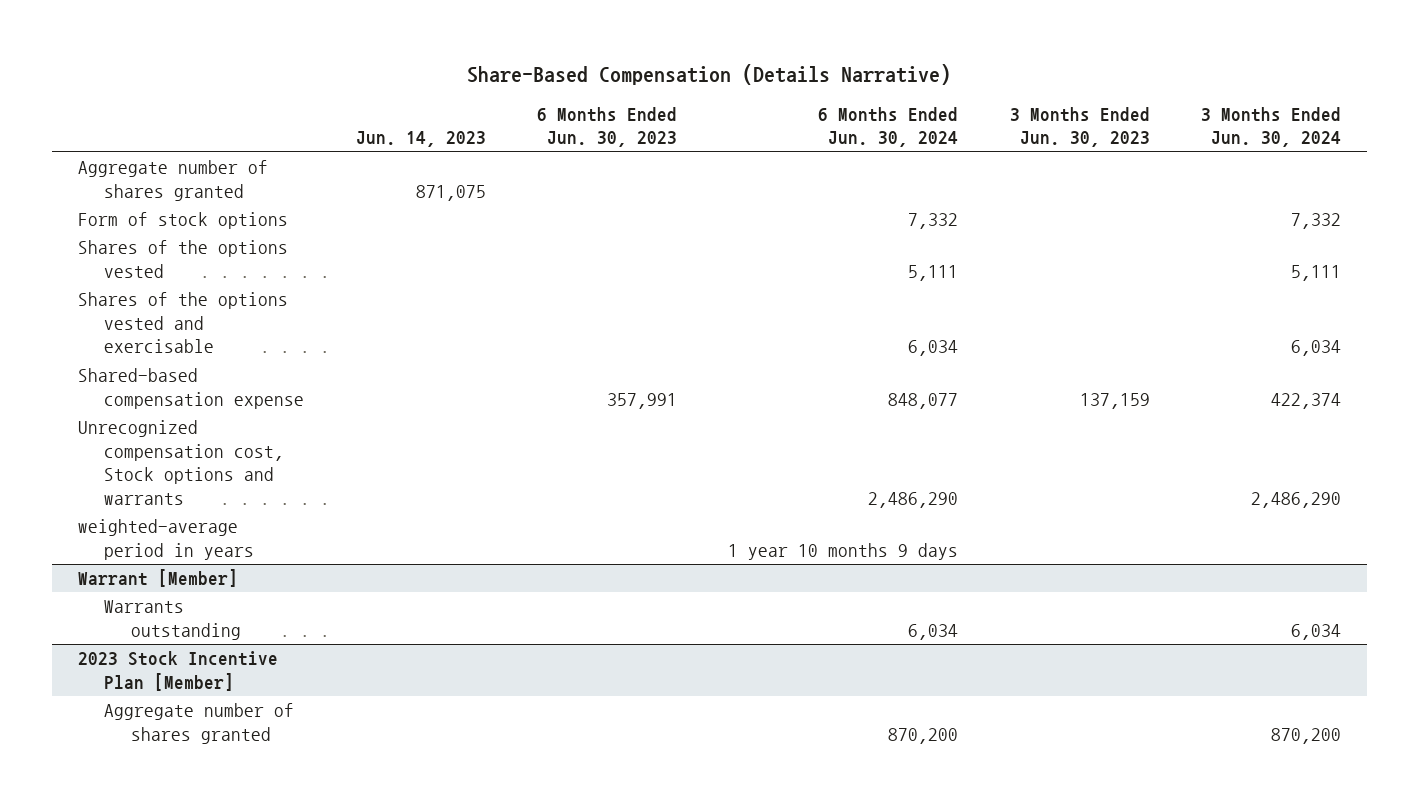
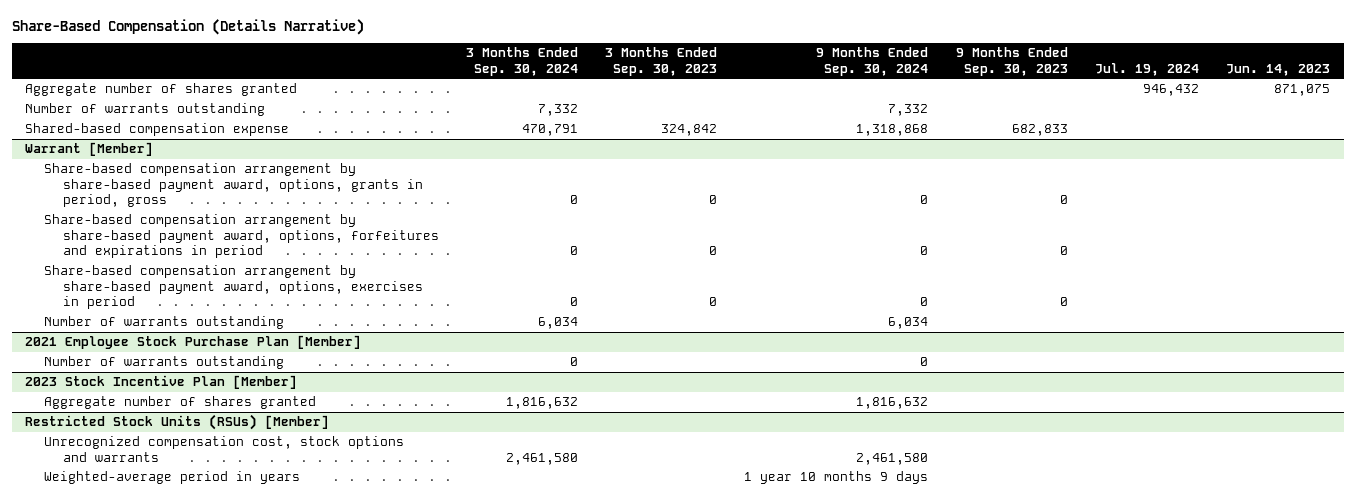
- | Jun. 14, 2023 | 6 Months Ended Jun. 30, 2023 | 6 Months Ended Jun. 30, 2024 | 3 Months Ended Jun. 30, 2023 | 3 Months Ended Jun. 30, 2024
+ | 3 Months Ended Sep. 30, 2024 | 3 Months Ended Sep. 30, 2023 | 9 Months Ended Sep. 30, 2024 | 9 Months Ended Sep. 30, 2023 | Jul. 19, 2024 | Jun. 14, 2023
- Form of stock options | | | 7,332 | | 7,332
- Shares of the options vested | | | 5,111 | | 5,111
- Shares of the options vested and exercisable | | | 6,034 | | 6,034
+ Number of warrants outstanding | 7,332 | | 7,332 | | |
- Unrecognized compensation cost, Stock options and warrants | | | 2,486,290 | | 2,486,290
- weighted-average period in years | | | 1 year 10 months 9 days | |
@ Warrant [Member]
- Warrants outstanding | | | 6,034 | | 6,034
+ Share-based compensation arrangement by share-based payment award, options, grants in period, gross | 0 | 0 | 0 | 0 | |
+ Share-based compensation arrangement by share-based payment award, options, forfeitures and expirations in period | 0 | 0 | 0 | 0 | |
+ Share-based compensation arrangement by share-based payment award, options, exercises in period | 0 | 0 | 0 | 0 | |
+ Number of warrants outstanding | 6,034 | | 6,034 | | |
+ 2021 Employee Stock Purchase Plan [Member]
+ Number of warrants outstanding | 0 | | 0 | | |
+ Restricted Stock Units (RSUs) [Member]
+ Unrecognized compensation cost, stock options and warrants | 2,461,580 | | 2,461,580 | | |
+ Weighted-average period in years | | | 1 year 10 months 9 days | | |

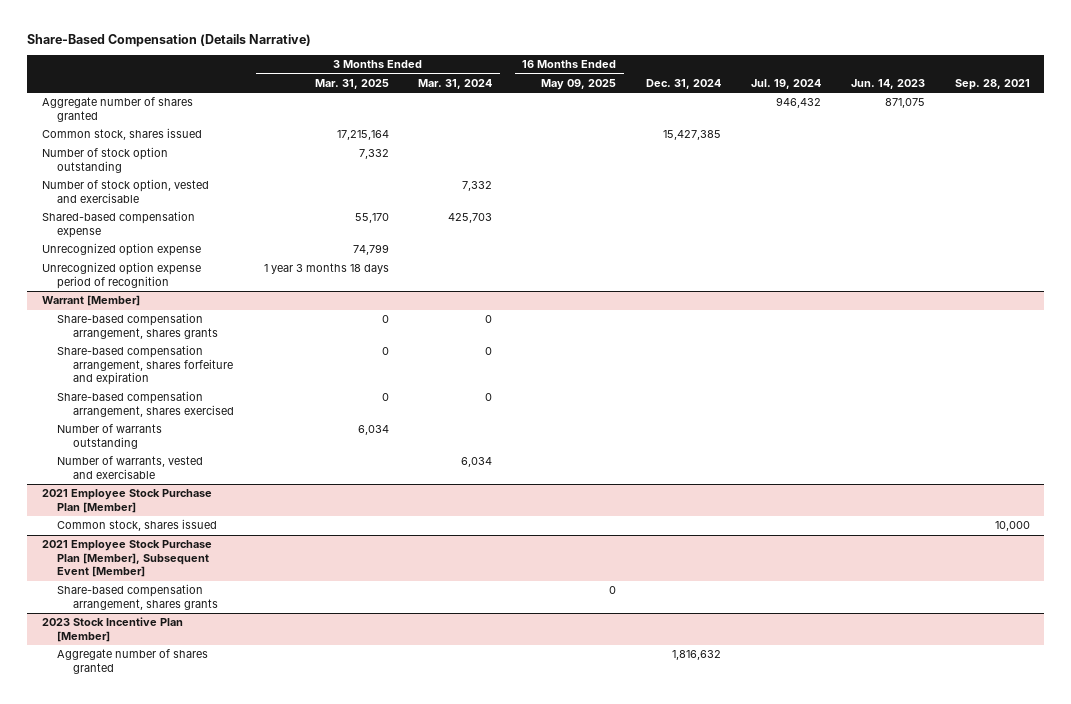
- | 3 Months Ended Sep. 30, 2024 | 3 Months Ended Sep. 30, 2023 | 9 Months Ended Sep. 30, 2024 | 9 Months Ended Sep. 30, 2023 | Jul. 19, 2024 | Jun. 14, 2023
+ | 3 Months Ended Mar. 31, 2025 | 3 Months Ended Mar. 31, 2024 | 16 Months Ended May 09, 2025 | Dec. 31, 2024 | Jul. 19, 2024 | Jun. 14, 2023 | Sep. 28, 2021
- Number of warrants outstanding | 7,332 | | 7,332 | | |
+ Common stock, shares issued | 17,215,164 | | | 15,427,385 | | |
+ Number of stock option outstanding | 7,332 | | | | | |
+ Number of stock option, vested and exercisable | | 7,332 | | | | |
+ Unrecognized option expense | 74,799 | | | | | |
+ Unrecognized option expense period of recognition | 1 year 3 months 18 days | | | | | |
@ Warrant [Member]
- Share-based compensation arrangement by share-based payment award, options, grants in period, gross | 0 | 0 | 0 | 0 | |
- Share-based compensation arrangement by share-based payment award, options, forfeitures and expirations in period | 0 | 0 | 0 | 0 | |
- Share-based compensation arrangement by share-based payment award, options, exercises in period | 0 | 0 | 0 | 0 | |
+ Share-based compensation arrangement, shares grants | 0 | 0 | | | | |
+ Share-based compensation arrangement, shares forfeiture and expiration | 0 | 0 | | | | |
+ Share-based compensation arrangement, shares exercised | 0 | 0 | | | | |
+ Number of warrants, vested and exercisable | | 6,034 | | | | |
@ 2021 Employee Stock Purchase Plan [Member]
- Number of warrants outstanding | 0 | | 0 | | |
+ Common stock, shares issued | | | | | | | 10,000
+ 2021 Employee Stock Purchase Plan [Member], Subsequent Event [Member]
+ Share-based compensation arrangement, shares grants | | | 0 | | | |
- Restricted Stock Units (RSUs) [Member]
- Unrecognized compensation cost, stock options and warrants | 2,461,580 | | 2,461,580 | | |
- Weighted-average period in years | | | 1 year 10 months 9 days | | |

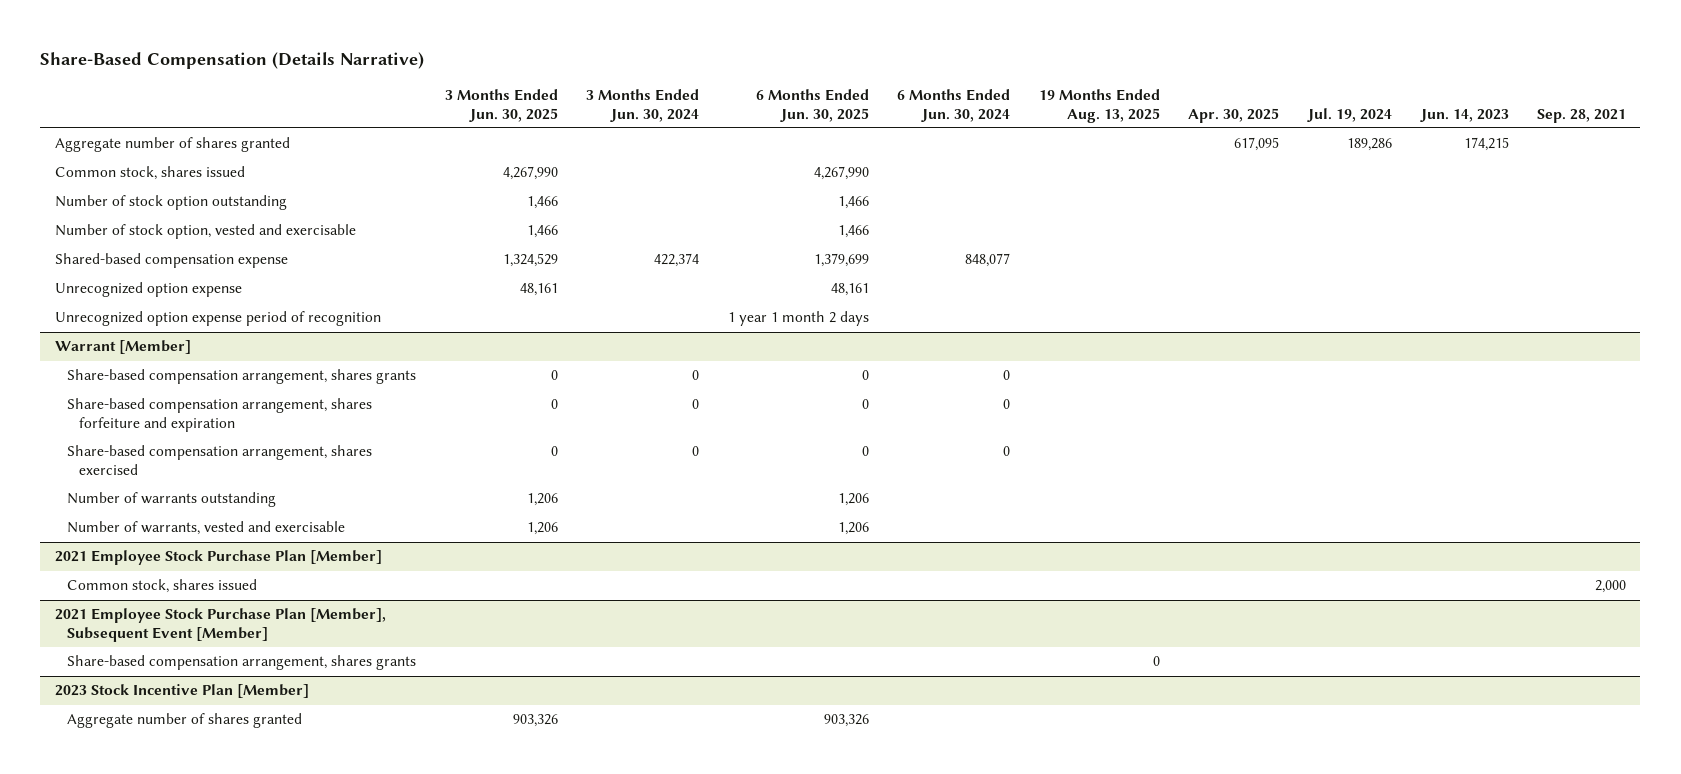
- | 3 Months Ended Mar. 31, 2025 | 3 Months Ended Mar. 31, 2024 | 16 Months Ended May 09, 2025 | Dec. 31, 2024 | Jul. 19, 2024 | Jun. 14, 2023 | Sep. 28, 2021
+ | 3 Months Ended Jun. 30, 2025 | 3 Months Ended Jun. 30, 2024 | 6 Months Ended Jun. 30, 2025 | 6 Months Ended Jun. 30, 2024 | 19 Months Ended Aug. 13, 2025 | Apr. 30, 2025 | Jul. 19, 2024 | Jun. 14, 2023 | Sep. 28, 2021
- Aggregate number of shares granted | | | | | 946,432 | 871,075 |
+ Aggregate number of shares granted | | | | | | 617,095 | 189,286 | 174,215 |
@ 2021 Employee Stock Purchase Plan [Member]
- Common stock, shares issued | | | | | | | 10,000
+ Common stock, shares issued | | | | | | | | | 2,000

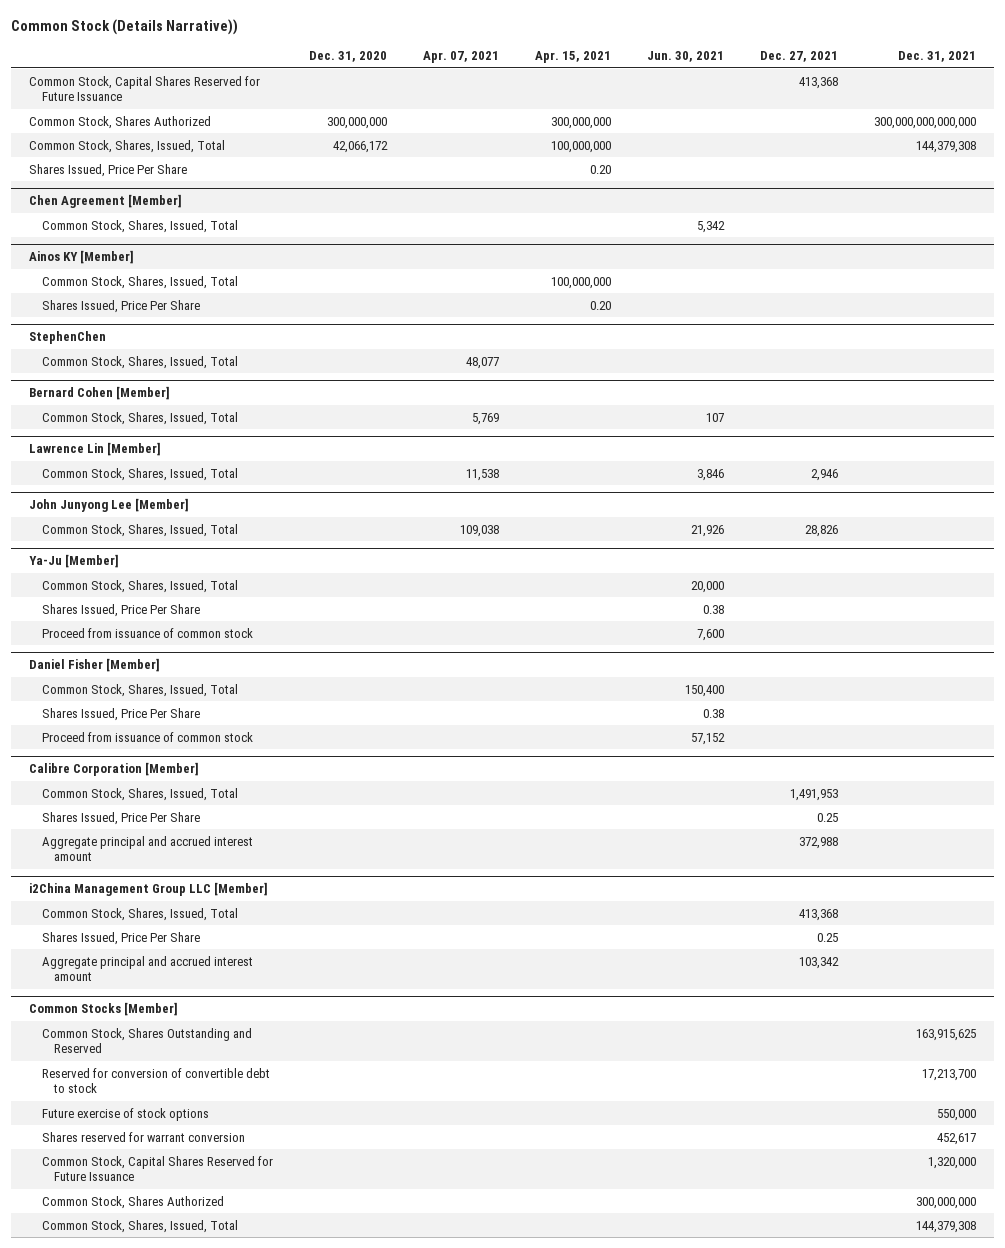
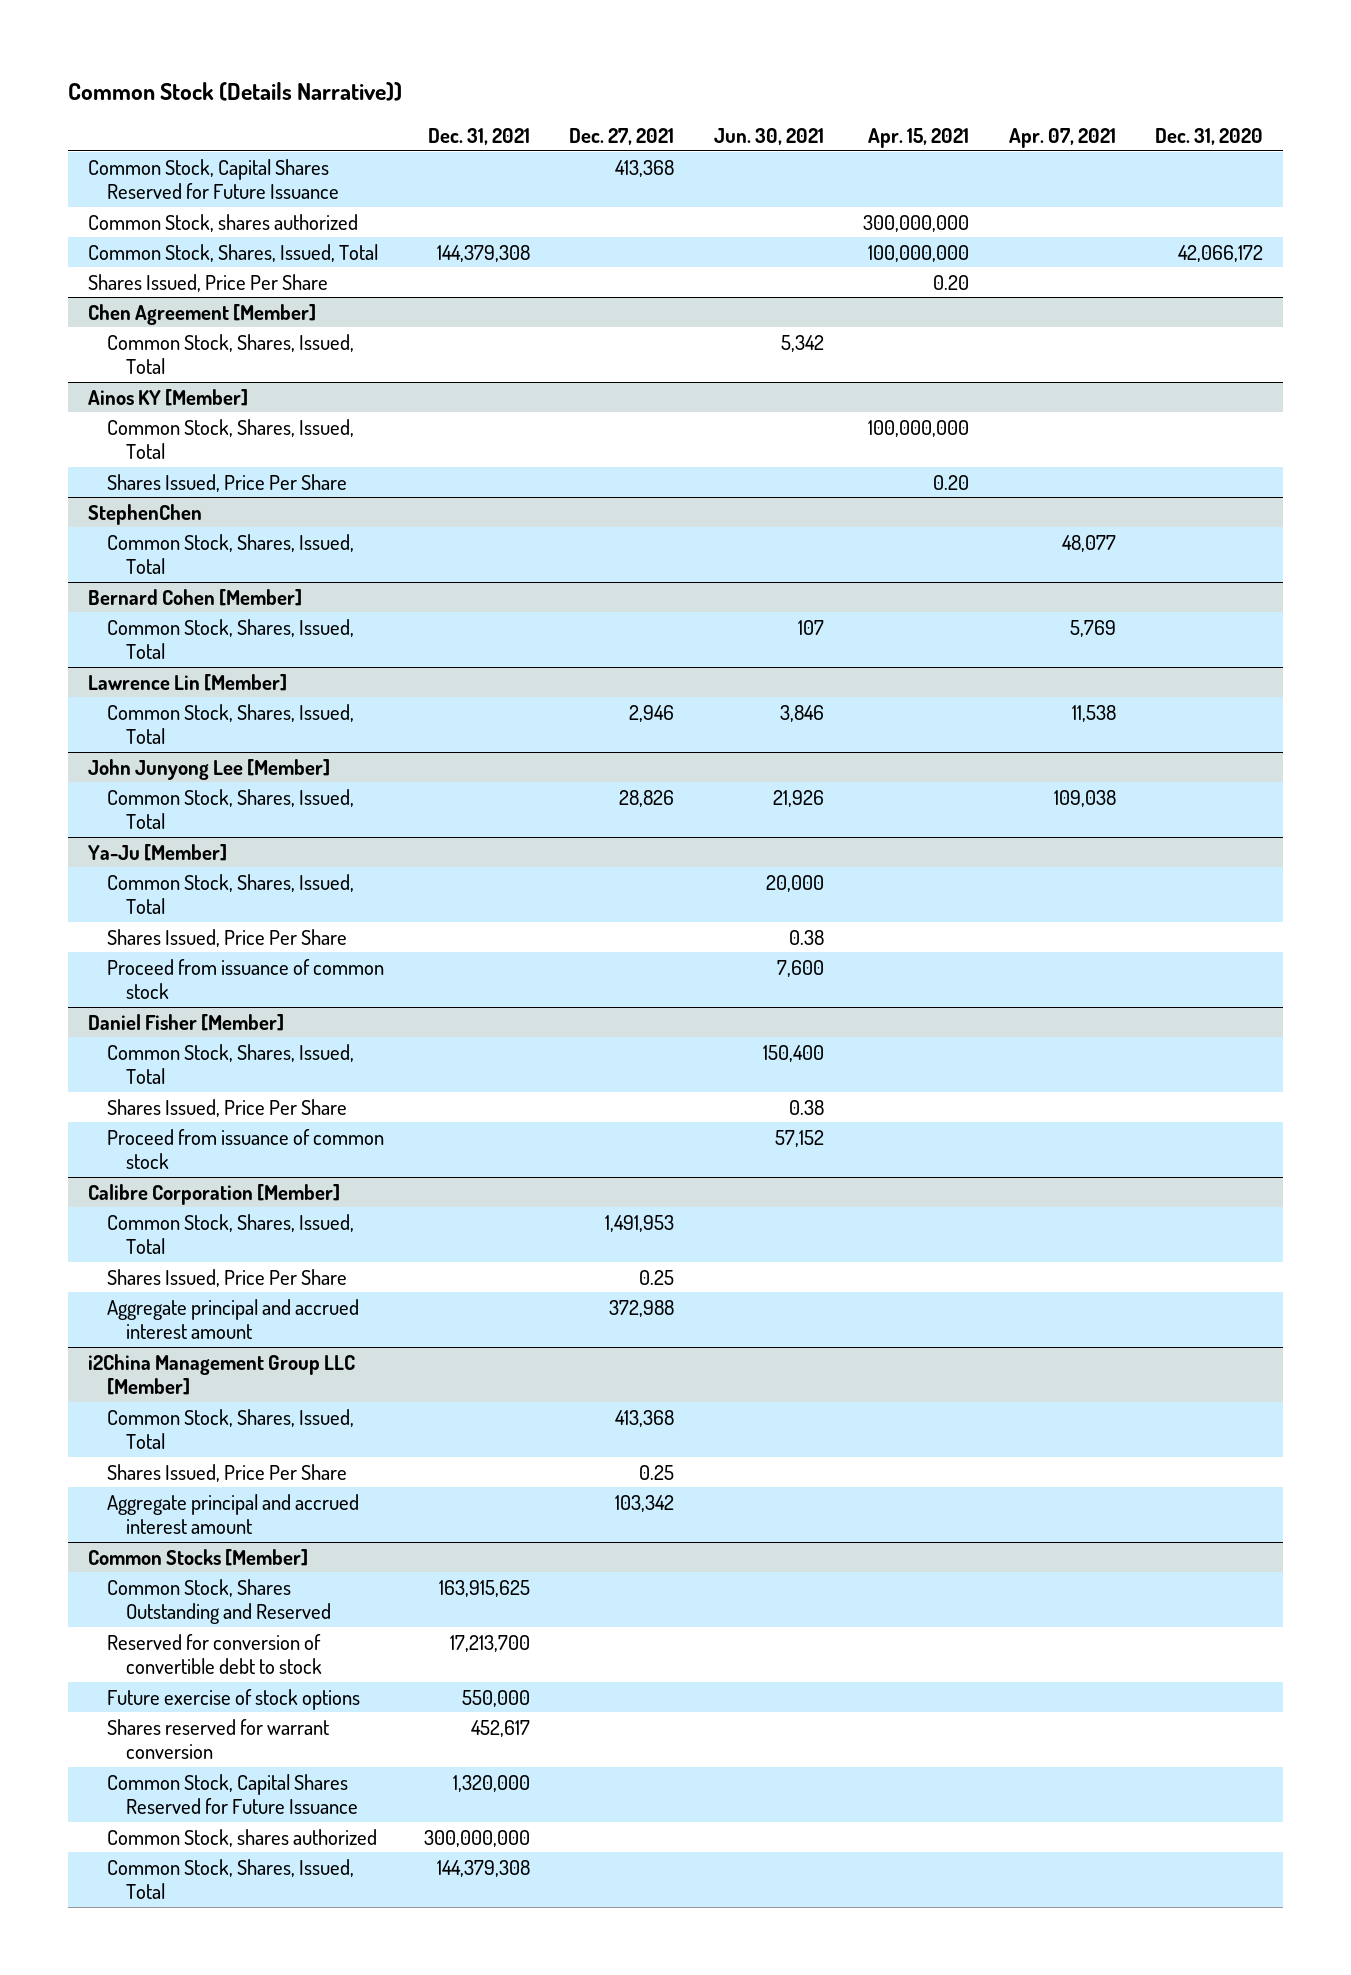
- | Dec. 31, 2020 | Apr. 07, 2021 | Apr. 15, 2021 | Jun. 30, 2021 | Dec. 27, 2021 | Dec. 31, 2021
+ | Dec. 31, 2021 | Dec. 27, 2021 | Jun. 30, 2021 | Apr. 15, 2021 | Apr. 07, 2021 | Dec. 31, 2020
- Common Stock, Shares Authorized | 300,000,000 | | 300,000,000 | | | 300,000,000,000,000
+ Common Stock, shares authorized | | | | 300,000,000 | |
@ Common Stocks [Member]
- Common Stock, Shares Authorized | | | | | | 300,000,000
+ Common Stock, shares authorized | 300,000,000 | | | | |

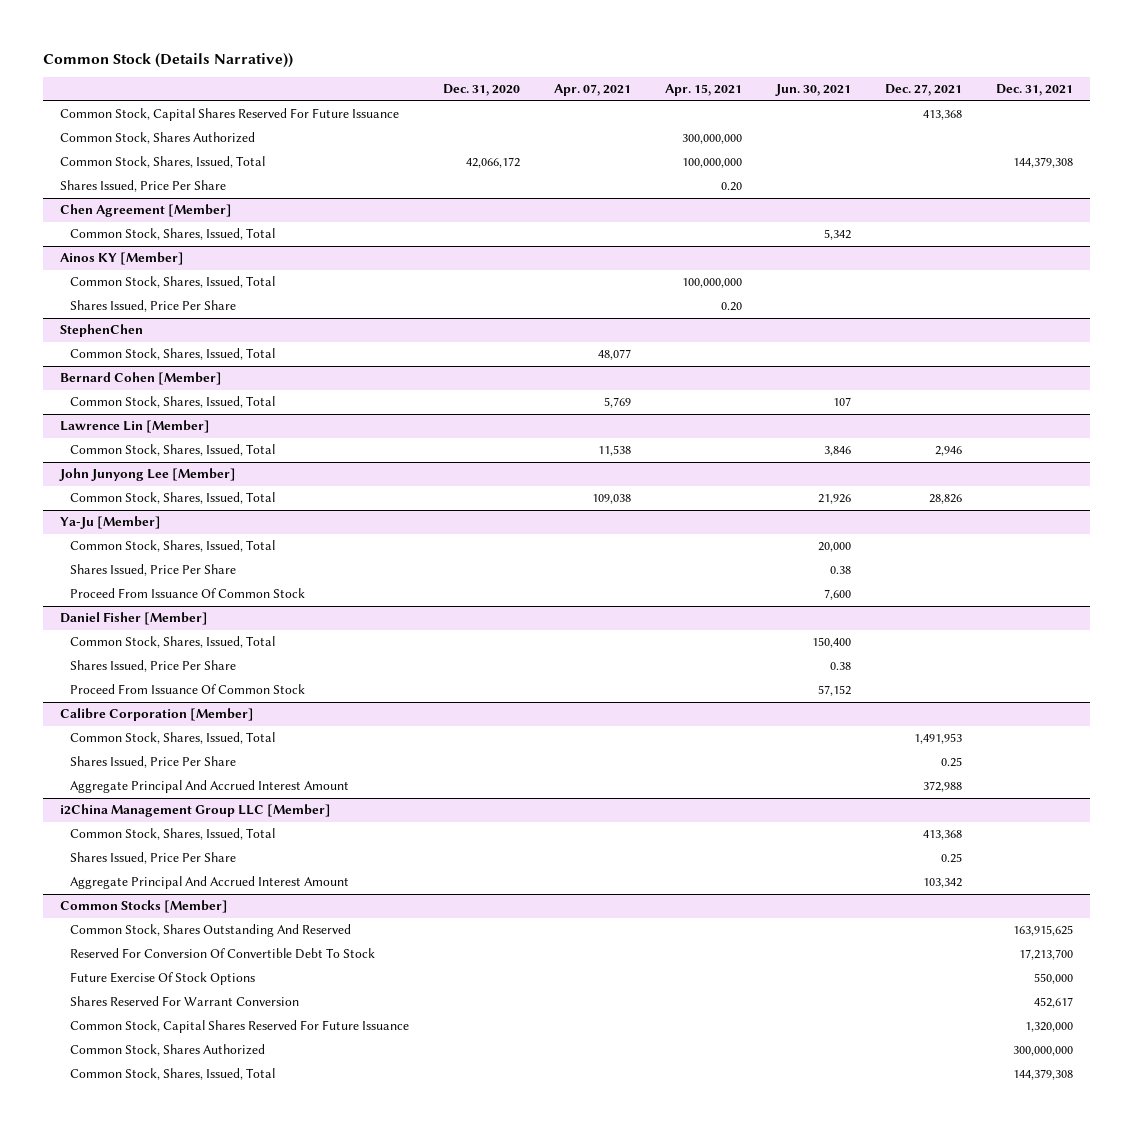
- | Dec. 31, 2021 | Dec. 27, 2021 | Jun. 30, 2021 | Apr. 15, 2021 | Apr. 07, 2021 | Dec. 31, 2020
+ | Dec. 31, 2020 | Apr. 07, 2021 | Apr. 15, 2021 | Jun. 30, 2021 | Dec. 27, 2021 | Dec. 31, 2021
- Common Stock, Capital Shares Reserved for Future Issuance | | 413,368 | | | |
- Common Stock, shares authorized | | | | 300,000,000 | |
+ Common Stock, Capital Shares Reserved For Future Issuance | | | | | 413,368 |
+ Common Stock, Shares Authorized | | | 300,000,000 | | |
@ Ya-Ju [Member]
- Proceed from issuance of common stock | | | 7,600 | | |
+ Proceed From Issuance Of Common Stock | | | | 7,600 | |
@ Daniel Fisher [Member]
- Proceed from issuance of common stock | | | 57,152 | | |
+ Proceed From Issuance Of Common Stock | | | | 57,152 | |
@ Calibre Corporation [Member]
- Aggregate principal and accrued interest amount | | 372,988 | | | |
+ Aggregate Principal And Accrued Interest Amount | | | | | 372,988 |
@ i2China Management Group LLC [Member]
- Aggregate principal and accrued interest amount | | 103,342 | | | |
+ Aggregate Principal And Accrued Interest Amount | | | | | 103,342 |
@ Common Stocks [Member]
- Common Stock, Shares Outstanding and Reserved | 163,915,625 | | | | |
- Reserved for conversion of convertible debt to stock | 17,213,700 | | | | |
- Future exercise of stock options | 550,000 | | | | |
- Shares reserved for warrant conversion | 452,617 | | | | |
- Common Stock, Capital Shares Reserved for Future Issuance | 1,320,000 | | | | |
- Common Stock, shares authorized | 300,000,000 | | | | |
+ Common Stock, Shares Outstanding And Reserved | | | | | | 163,915,625
+ Reserved For Conversion Of Convertible Debt To Stock | | | | | | 17,213,700
+ Future Exercise Of Stock Options | | | | | | 550,000
+ Shares Reserved For Warrant Conversion | | | | | | 452,617
+ Common Stock, Capital Shares Reserved For Future Issuance | | | | | | 1,320,000
+ Common Stock, Shares Authorized | | | | | | 300,000,000

